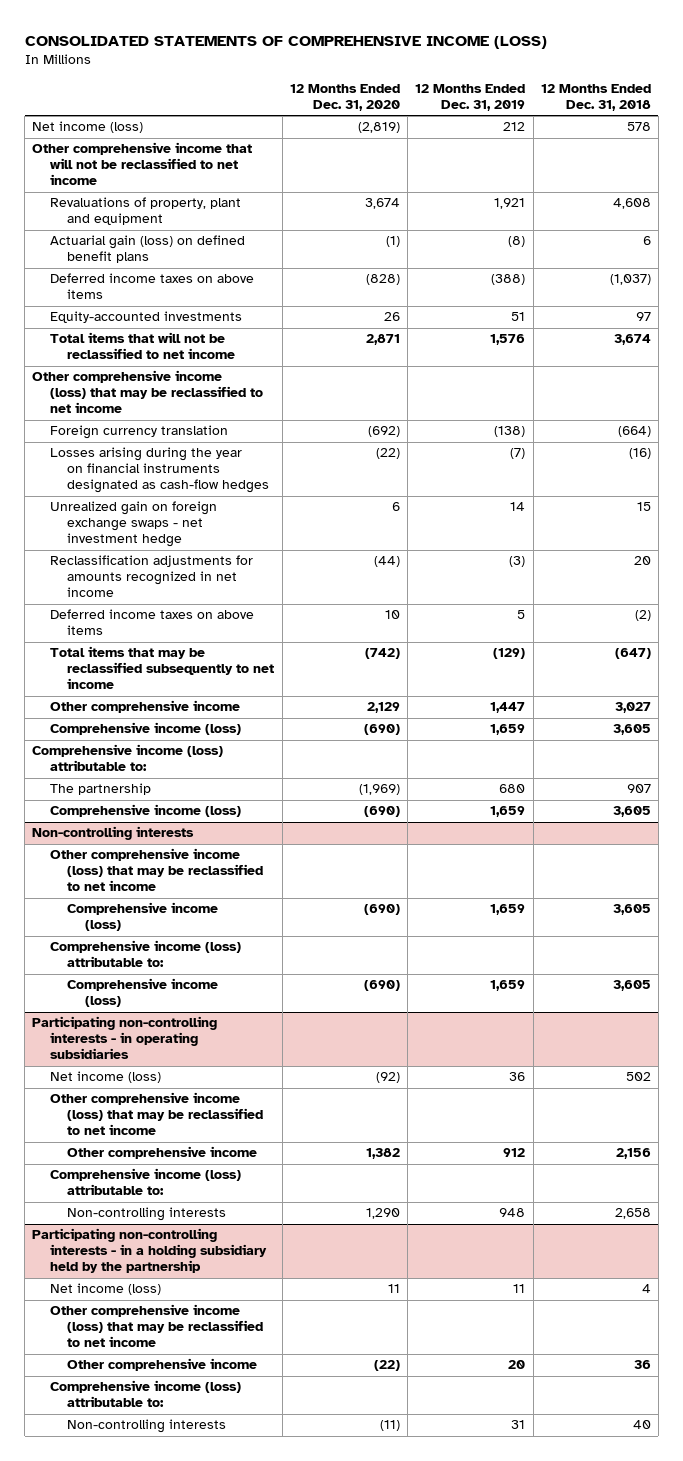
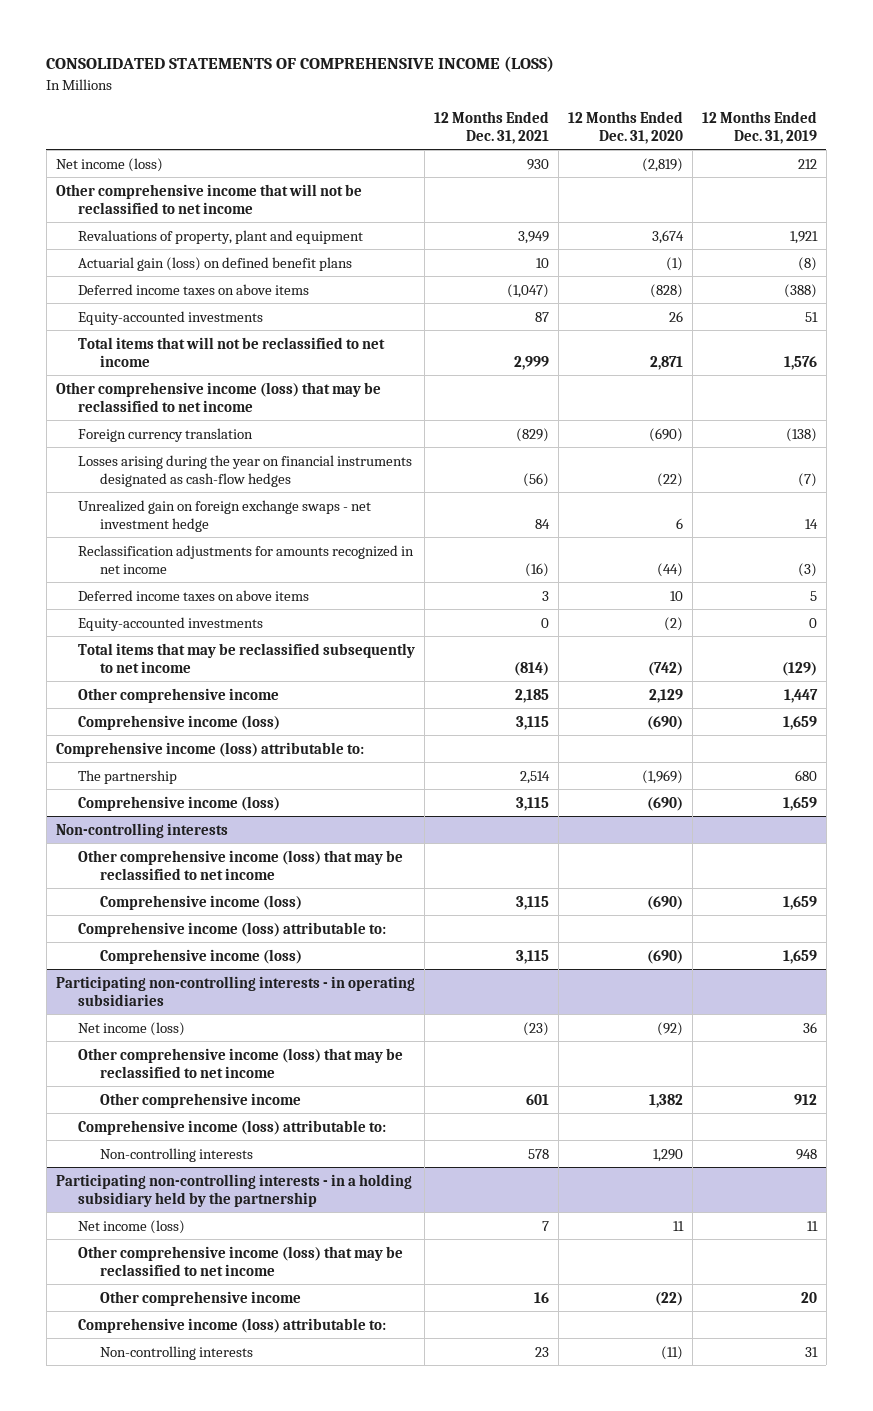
- | 12 Months Ended Dec. 31, 2020 | 12 Months Ended Dec. 31, 2019 | 12 Months Ended Dec. 31, 2018
+ | 12 Months Ended Dec. 31, 2021 | 12 Months Ended Dec. 31, 2020 | 12 Months Ended Dec. 31, 2019
- Foreign currency translation | (692) | (138) | (664)
+ Foreign currency translation | (829) | (690) | (138)
+ Equity-accounted investments | 0 | (2) | 0

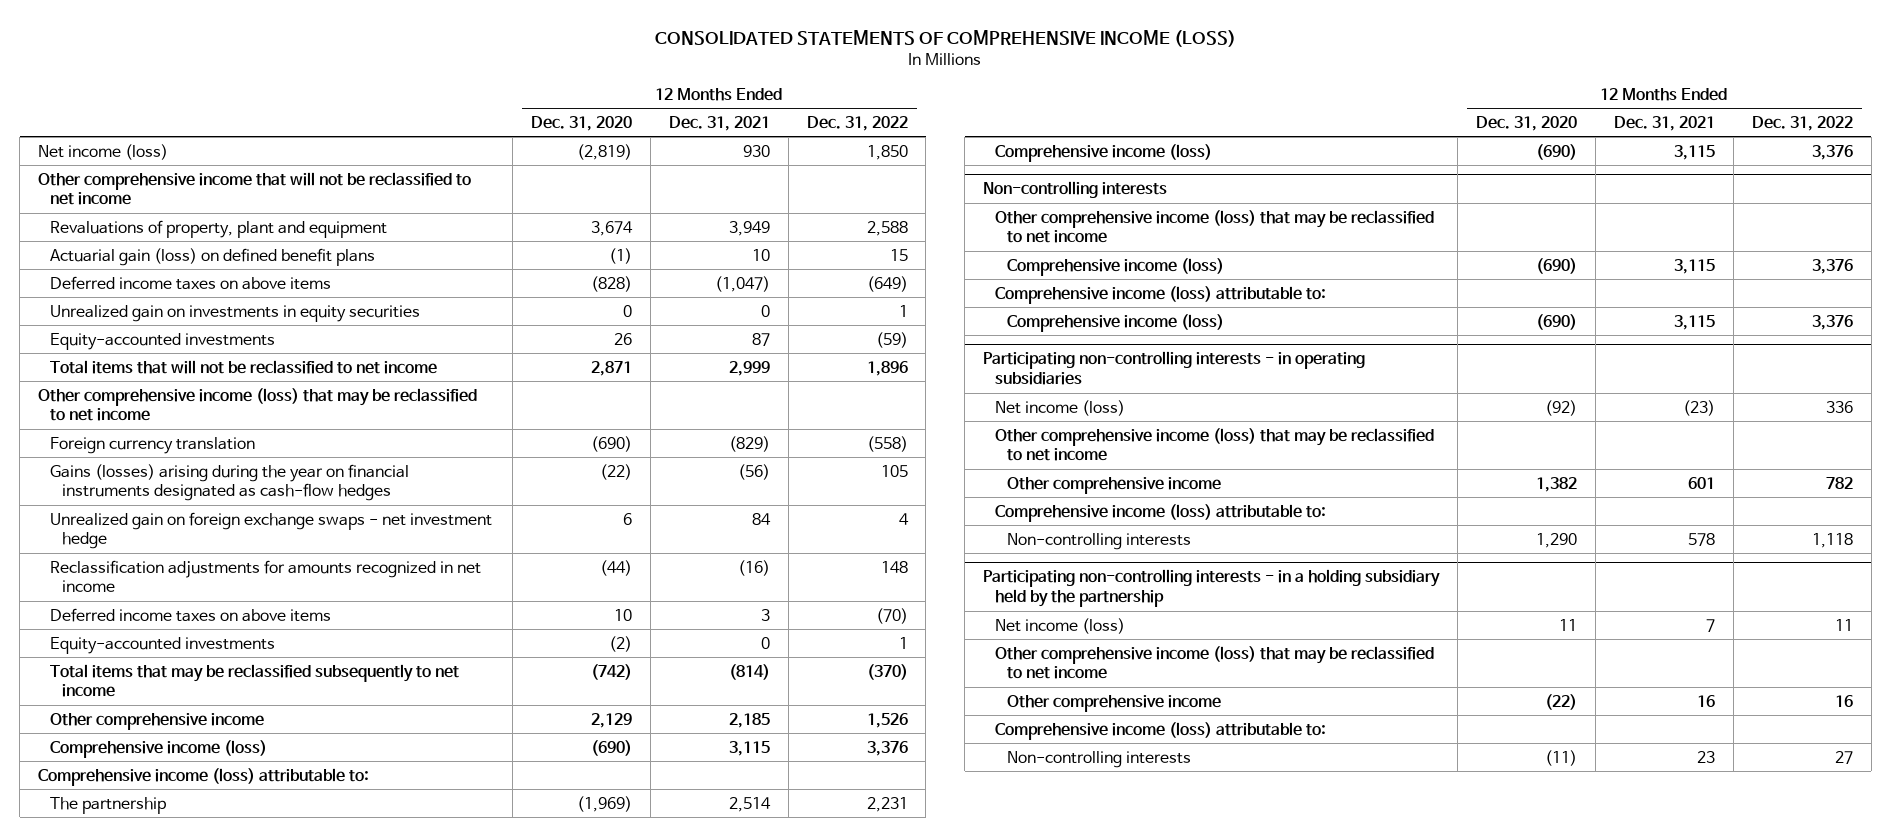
- | 12 Months Ended Dec. 31, 2021 | 12 Months Ended Dec. 31, 2020 | 12 Months Ended Dec. 31, 2019
+ | 12 Months Ended Dec. 31, 2020 | 12 Months Ended Dec. 31, 2021 | 12 Months Ended Dec. 31, 2022
+ Unrealized gain on investments in equity securities | 0 | 0 | 1
- Losses arising during the year on financial instruments designated as cash-flow hedges | (56) | (22) | (7)
+ Gains (losses) arising during the year on financial instruments designated as cash-flow hedges | (22) | (56) | 105

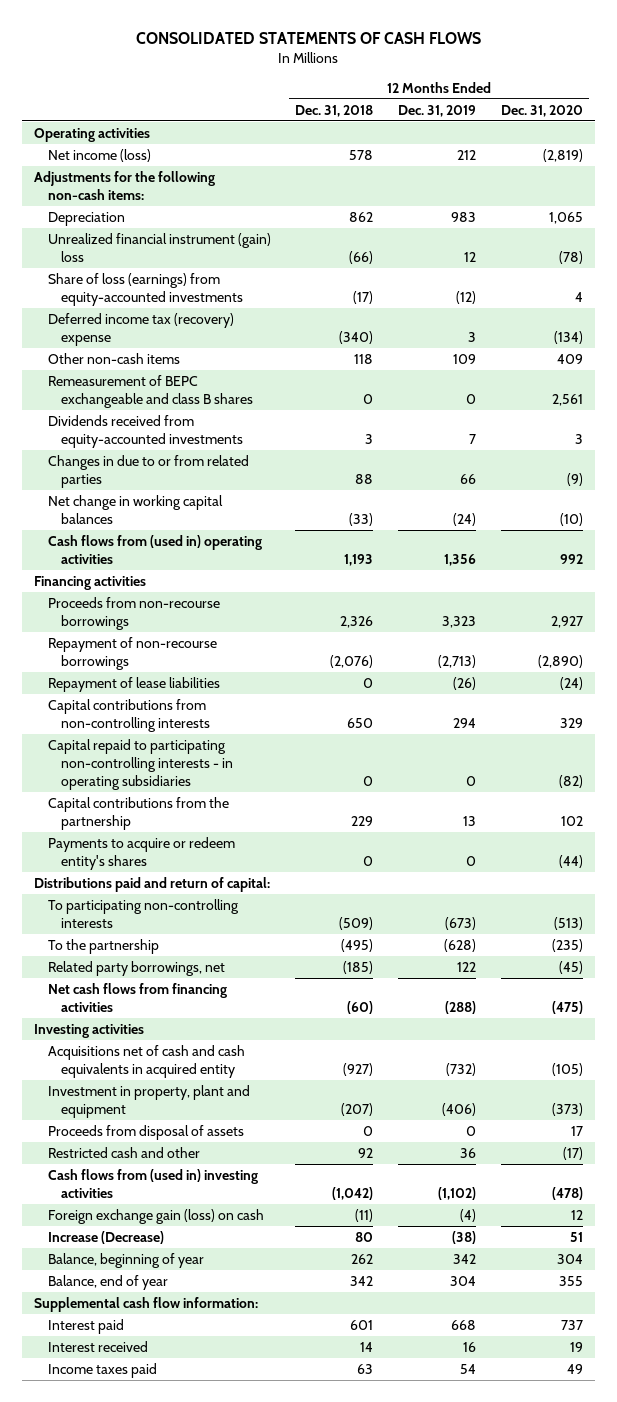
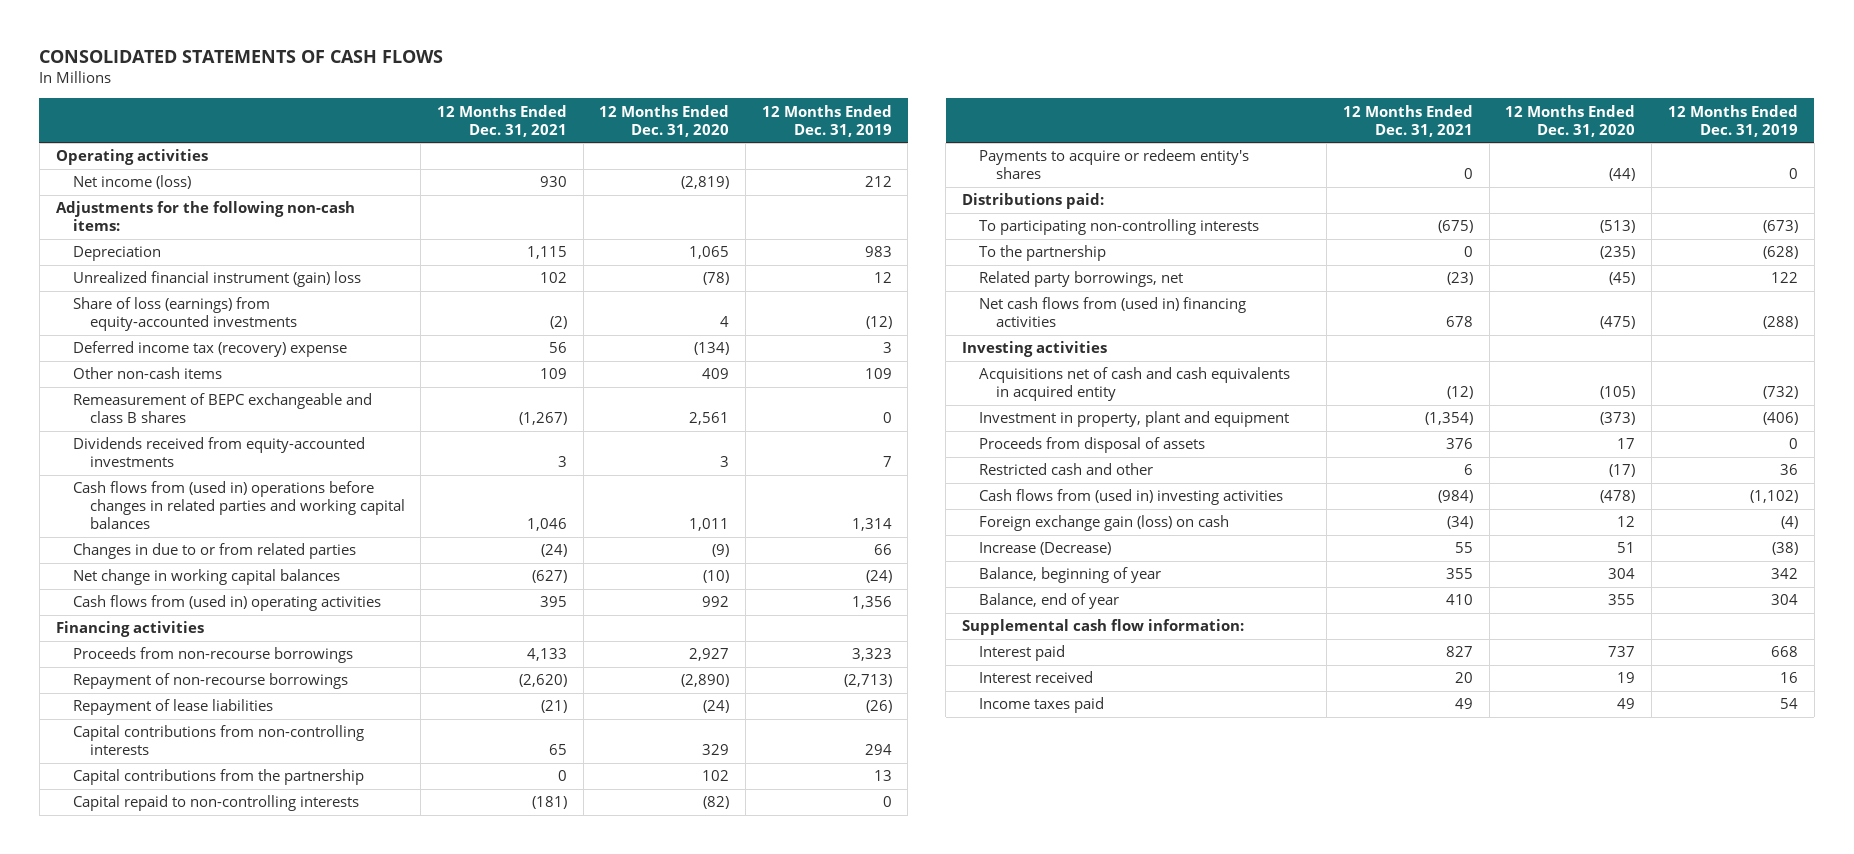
- | 12 Months Ended Dec. 31, 2018 | 12 Months Ended Dec. 31, 2019 | 12 Months Ended Dec. 31, 2020
+ | 12 Months Ended Dec. 31, 2021 | 12 Months Ended Dec. 31, 2020 | 12 Months Ended Dec. 31, 2019
+ Cash flows from (used in) operations before changes in related parties and working capital balances | 1,046 | 1,011 | 1,314
- Capital repaid to participating non-controlling interests - in operating subsidiaries | 0 | 0 | (82)
+ Capital repaid to non-controlling interests | (181) | (82) | 0
- Distributions paid and return of capital:
+ Distributions paid:
- Net cash flows from financing activities | (60) | (288) | (475)
+ Net cash flows from (used in) financing activities | 678 | (475) | (288)

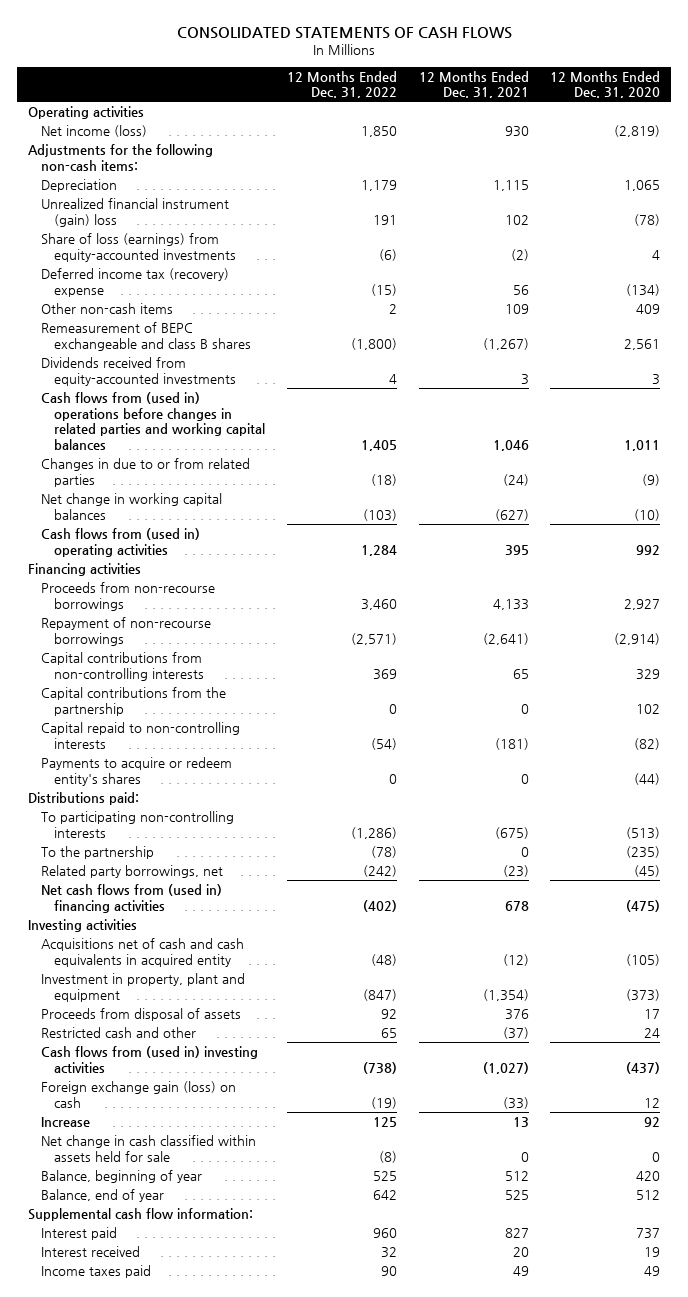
- | 12 Months Ended Dec. 31, 2021 | 12 Months Ended Dec. 31, 2020 | 12 Months Ended Dec. 31, 2019
+ | 12 Months Ended Dec. 31, 2022 | 12 Months Ended Dec. 31, 2021 | 12 Months Ended Dec. 31, 2020
- Repayment of non-recourse borrowings | (2,620) | (2,890) | (2,713)
- Repayment of lease liabilities | (21) | (24) | (26)
+ Repayment of non-recourse borrowings | (2,571) | (2,641) | (2,914)
- Restricted cash and other | 6 | (17) | 36
- Cash flows from (used in) investing activities | (984) | (478) | (1,102)
- Foreign exchange gain (loss) on cash | (34) | 12 | (4)
- Increase (Decrease) | 55 | 51 | (38)
- Balance, beginning of year | 355 | 304 | 342
- Balance, end of year | 410 | 355 | 304
+ Restricted cash and other | 65 | (37) | 24
+ Cash flows from (used in) investing activities | (738) | (1,027) | (437)
+ Foreign exchange gain (loss) on cash | (19) | (33) | 12
+ Increase | 125 | 13 | 92
+ Net change in cash classified within assets held for sale | (8) | 0 | 0
+ Balance, beginning of year | 525 | 512 | 420
+ Balance, end of year | 642 | 525 | 512

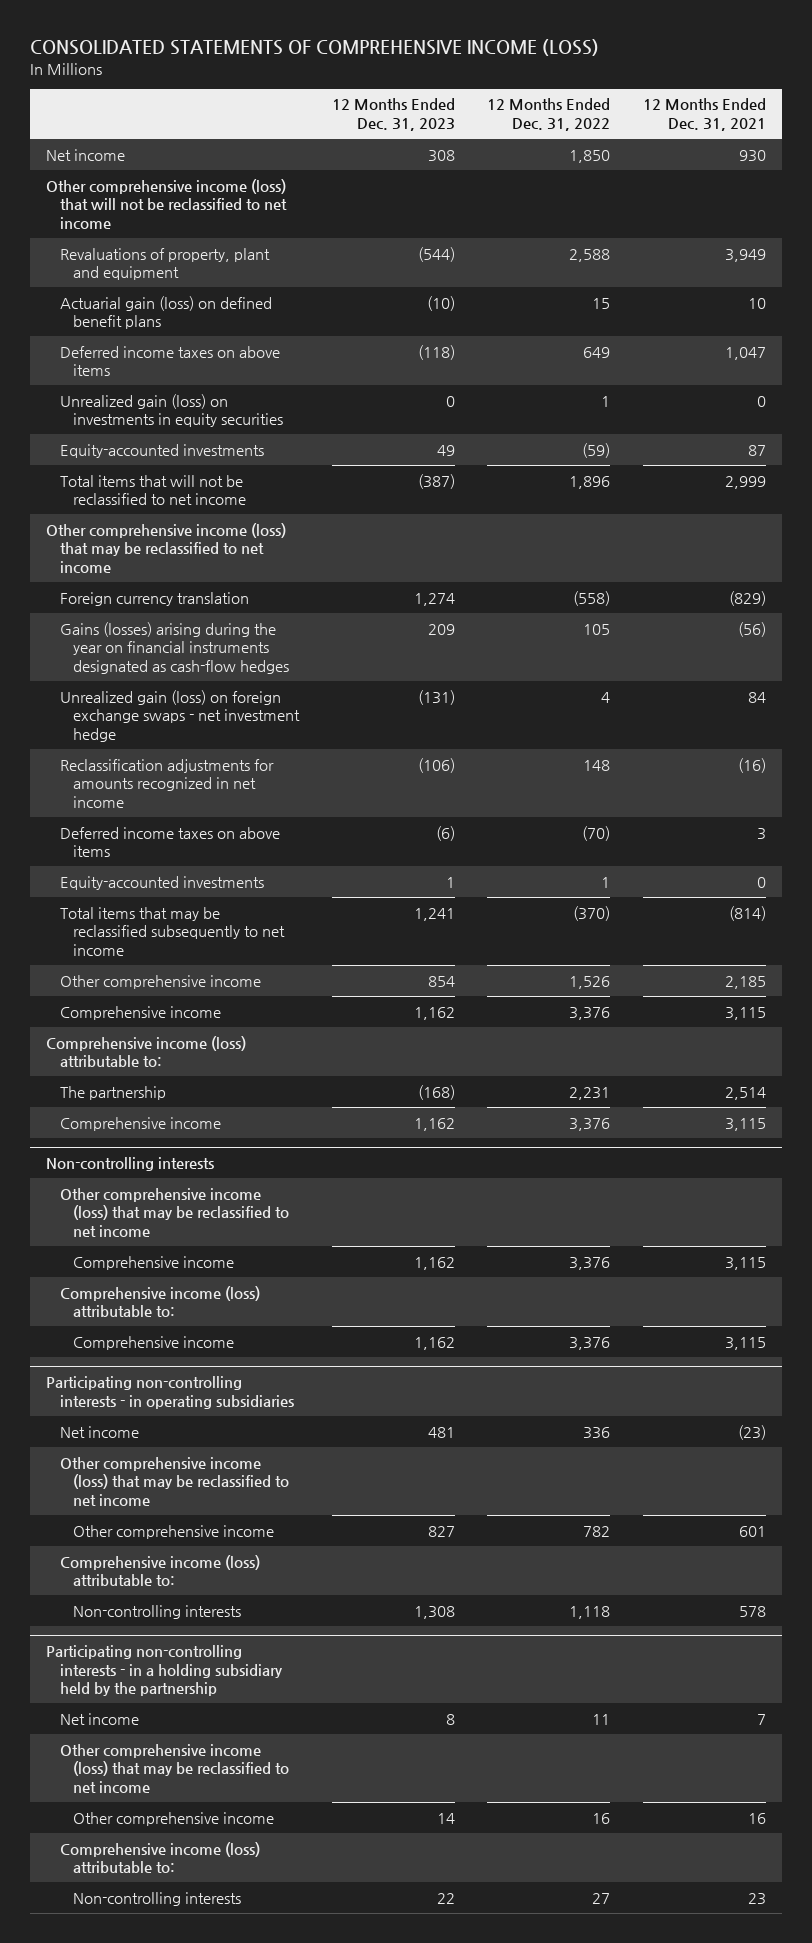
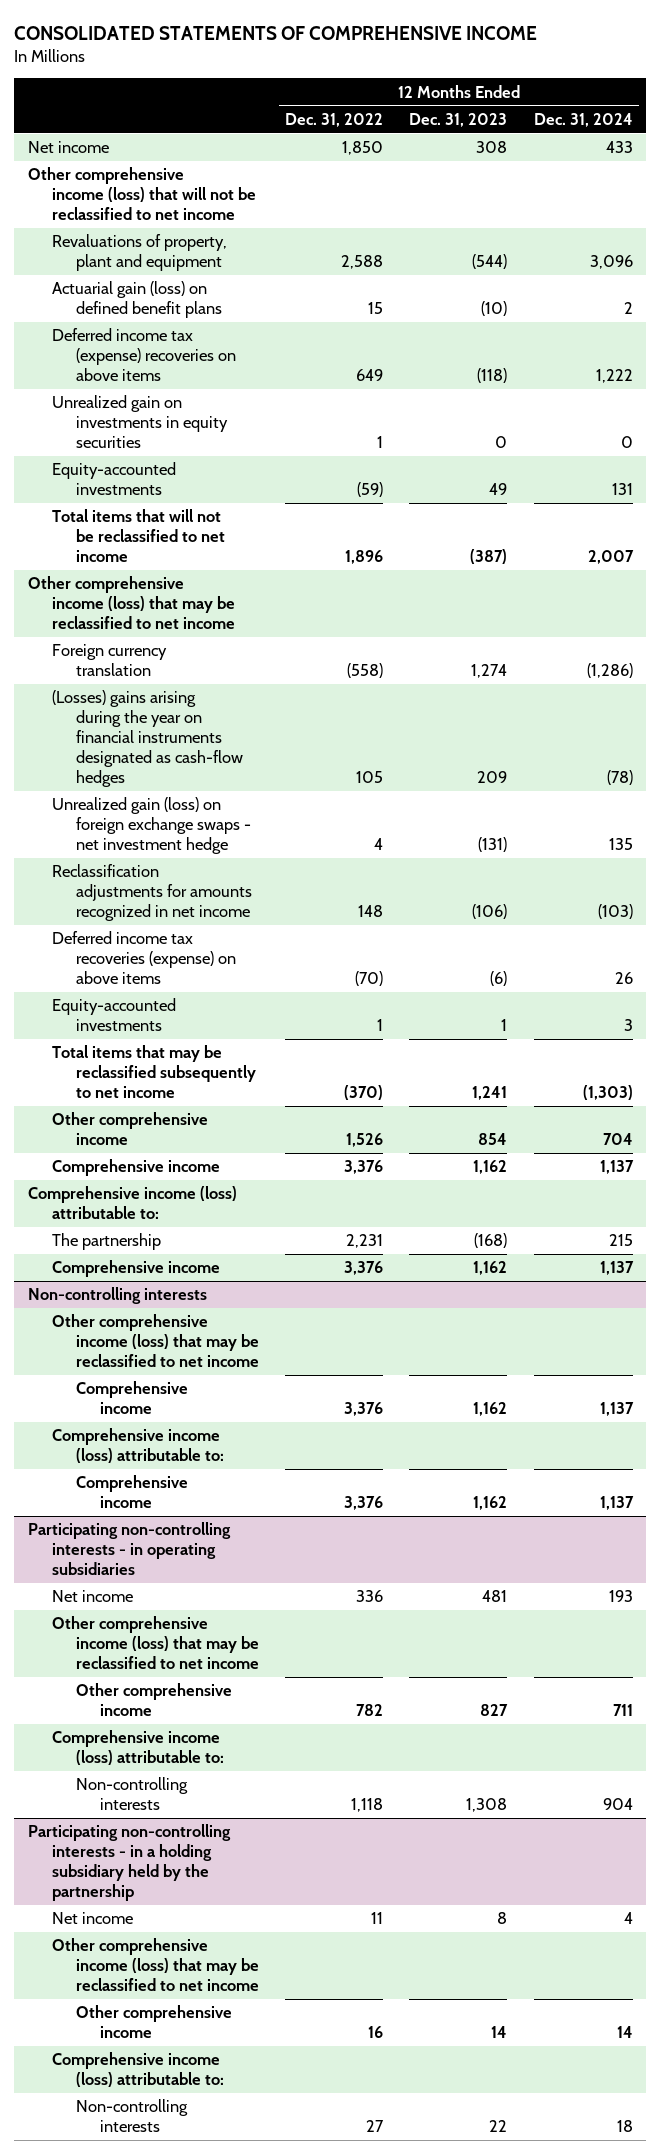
- CONSOLIDATED STATEMENTS OF COMPREHENSIVE INCOME (LOSS)
+ CONSOLIDATED STATEMENTS OF COMPREHENSIVE INCOME
- | 12 Months Ended Dec. 31, 2023 | 12 Months Ended Dec. 31, 2022 | 12 Months Ended Dec. 31, 2021
+ | 12 Months Ended Dec. 31, 2022 | 12 Months Ended Dec. 31, 2023 | 12 Months Ended Dec. 31, 2024
- Deferred income taxes on above items | (118) | 649 | 1,047
- Unrealized gain (loss) on investments in equity securities | 0 | 1 | 0
+ Deferred income tax (expense) recoveries on above items | 649 | (118) | 1,222
+ Unrealized gain on investments in equity securities | 1 | 0 | 0
- Gains (losses) arising during the year on financial instruments designated as cash-flow hedges | 209 | 105 | (56)
+ (Losses) gains arising during the year on financial instruments designated as cash-flow hedges | 105 | 209 | (78)
- Deferred income taxes on above items | (6) | (70) | 3
+ Deferred income tax recoveries (expense) on above items | (70) | (6) | 26

